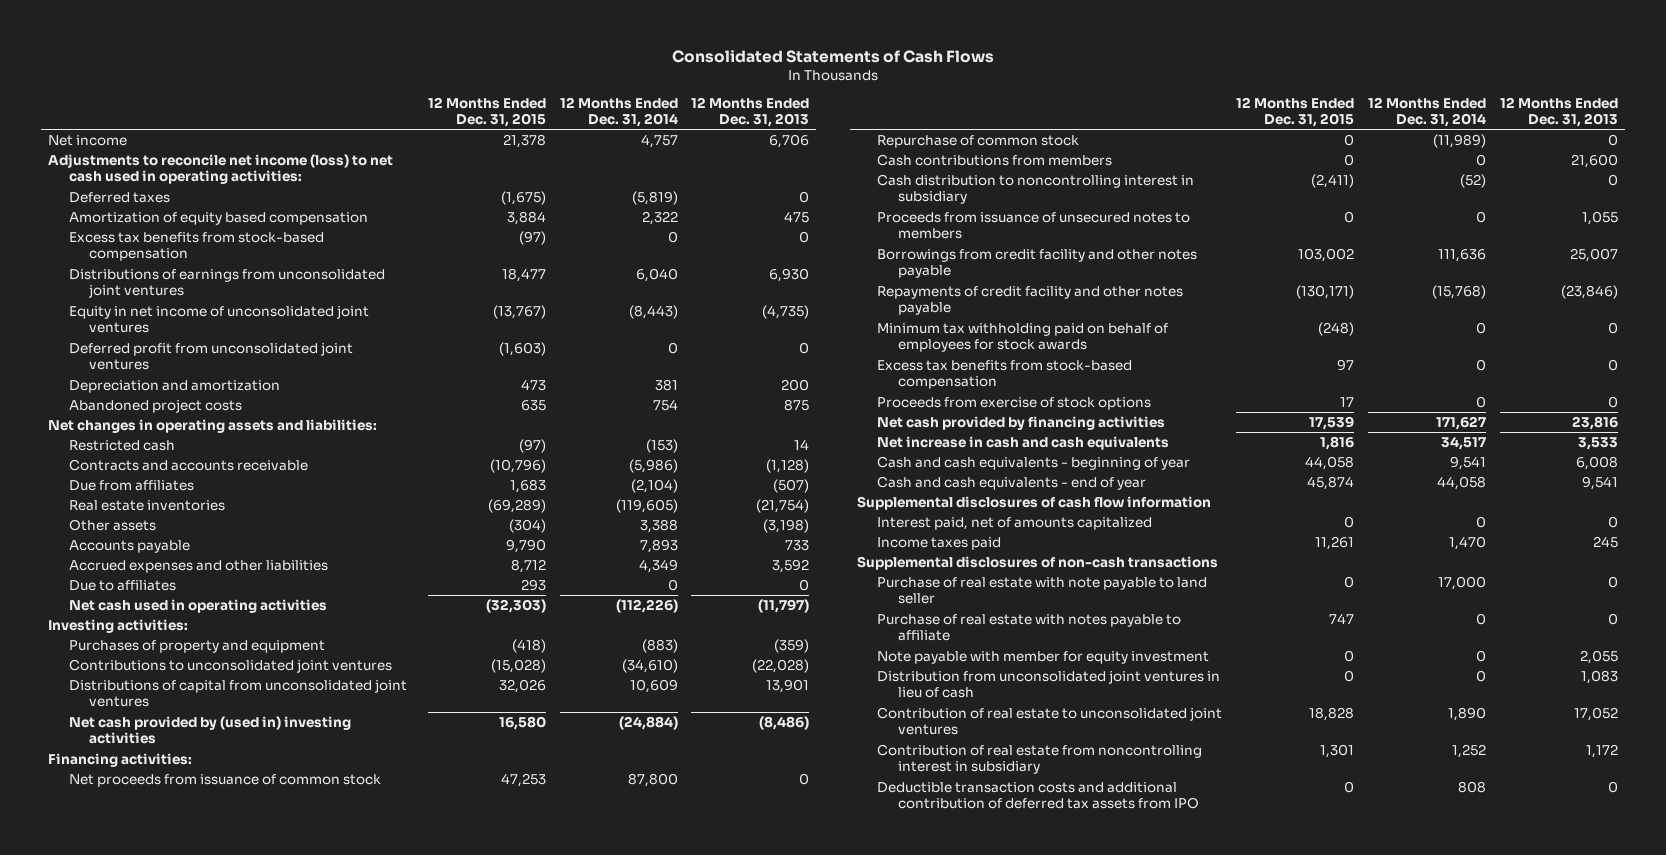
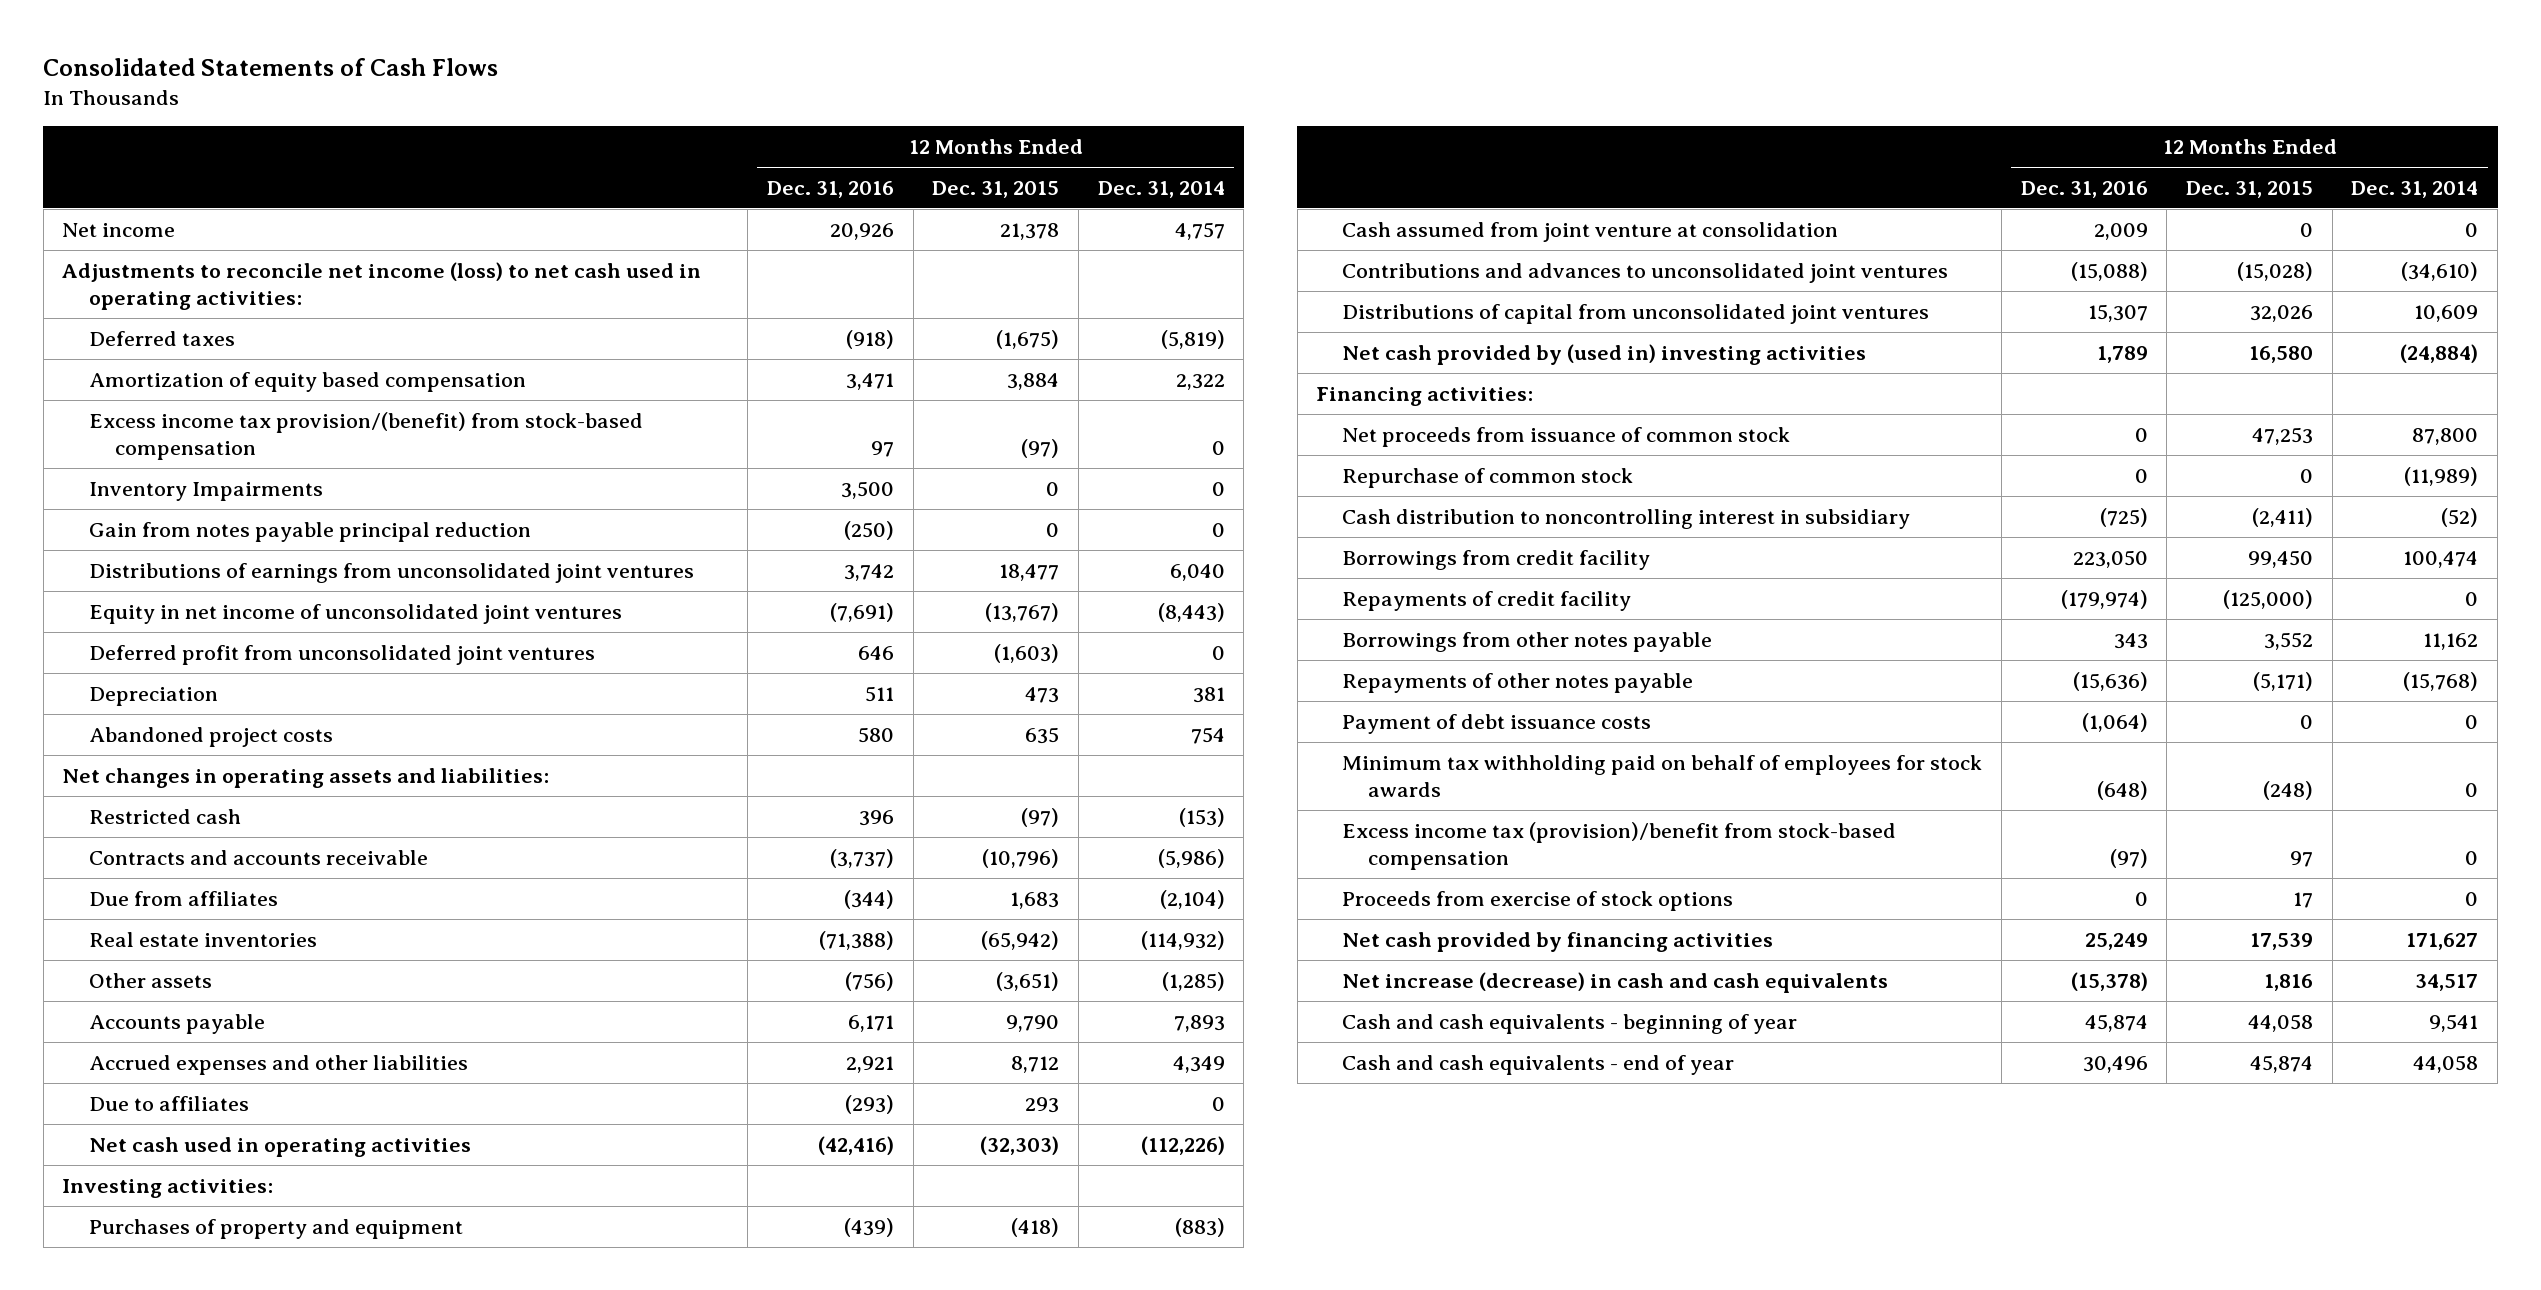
- | 12 Months Ended Dec. 31, 2015 | 12 Months Ended Dec. 31, 2014 | 12 Months Ended Dec. 31, 2013
+ | 12 Months Ended Dec. 31, 2016 | 12 Months Ended Dec. 31, 2015 | 12 Months Ended Dec. 31, 2014
- Excess tax benefits from stock-based compensation | (97) | 0 | 0
+ Excess income tax provision/(benefit) from stock-based compensation | 97 | (97) | 0
+ Inventory Impairments | 3,500 | 0 | 0
+ Gain from notes payable principal reduction | (250) | 0 | 0
- Depreciation and amortization | 473 | 381 | 200
+ Depreciation | 511 | 473 | 381
- Real estate inventories | (69,289) | (119,605) | (21,754)
- Other assets | (304) | 3,388 | (3,198)
+ Real estate inventories | (71,388) | (65,942) | (114,932)
+ Other assets | (756) | (3,651) | (1,285)
- Contributions to unconsolidated joint ventures | (15,028) | (34,610) | (22,028)
+ Cash assumed from joint venture at consolidation | 2,009 | 0 | 0
+ Contributions and advances to unconsolidated joint ventures | (15,088) | (15,028) | (34,610)
- Cash contributions from members | 0 | 0 | 21,600
- Proceeds from issuance of unsecured notes to members | 0 | 0 | 1,055
- Borrowings from credit facility and other notes payable | 103,002 | 111,636 | 25,007
- Repayments of credit facility and other notes payable | (130,171) | (15,768) | (23,846)
+ Borrowings from credit facility | 223,050 | 99,450 | 100,474
+ Repayments of credit facility | (179,974) | (125,000) | 0
+ Borrowings from other notes payable | 343 | 3,552 | 11,162
+ Repayments of other notes payable | (15,636) | (5,171) | (15,768)
+ Payment of debt issuance costs | (1,064) | 0 | 0
- Excess tax benefits from stock-based compensation | 97 | 0 | 0
+ Excess income tax (provision)/benefit from stock-based compensation | (97) | 97 | 0
- Net increase in cash and cash equivalents | 1,816 | 34,517 | 3,533
+ Net increase (decrease) in cash and cash equivalents | (15,378) | 1,816 | 34,517
- Supplemental disclosures of cash flow information
- Interest paid, net of amounts capitalized | 0 | 0 | 0
- Income taxes paid | 11,261 | 1,470 | 245
- Supplemental disclosures of non-cash transactions
- Purchase of real estate with note payable to land seller | 0 | 17,000 | 0
- Purchase of real estate with notes payable to affiliate | 747 | 0 | 0
- Note payable with member for equity investment | 0 | 0 | 2,055
- Distribution from unconsolidated joint ventures in lieu of cash | 0 | 0 | 1,083
- Contribution of real estate to unconsolidated joint ventures | 18,828 | 1,890 | 17,052
- Contribution of real estate from noncontrolling interest in subsidiary | 1,301 | 1,252 | 1,172
- Deductible transaction costs and additional contribution of deferred tax assets from IPO | 0 | 808 | 0

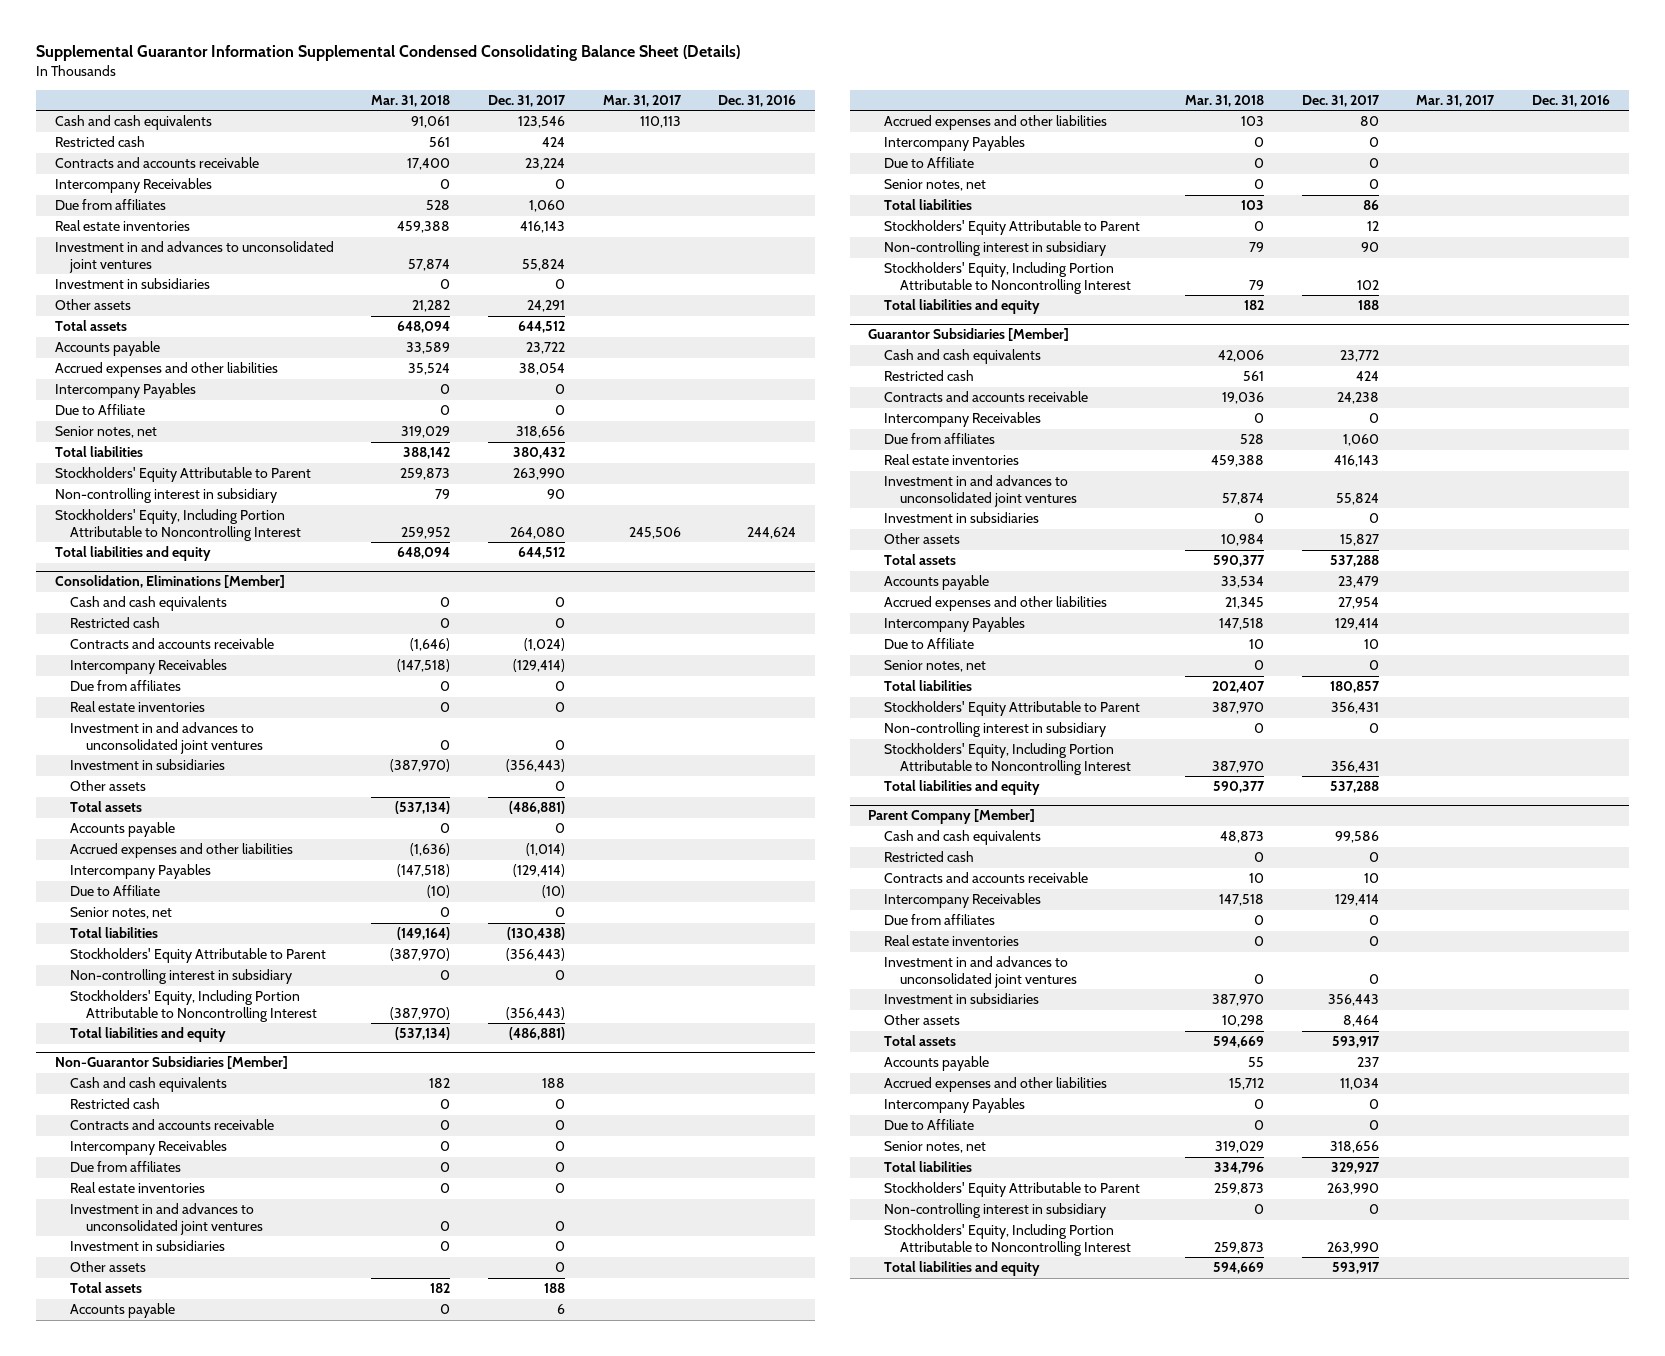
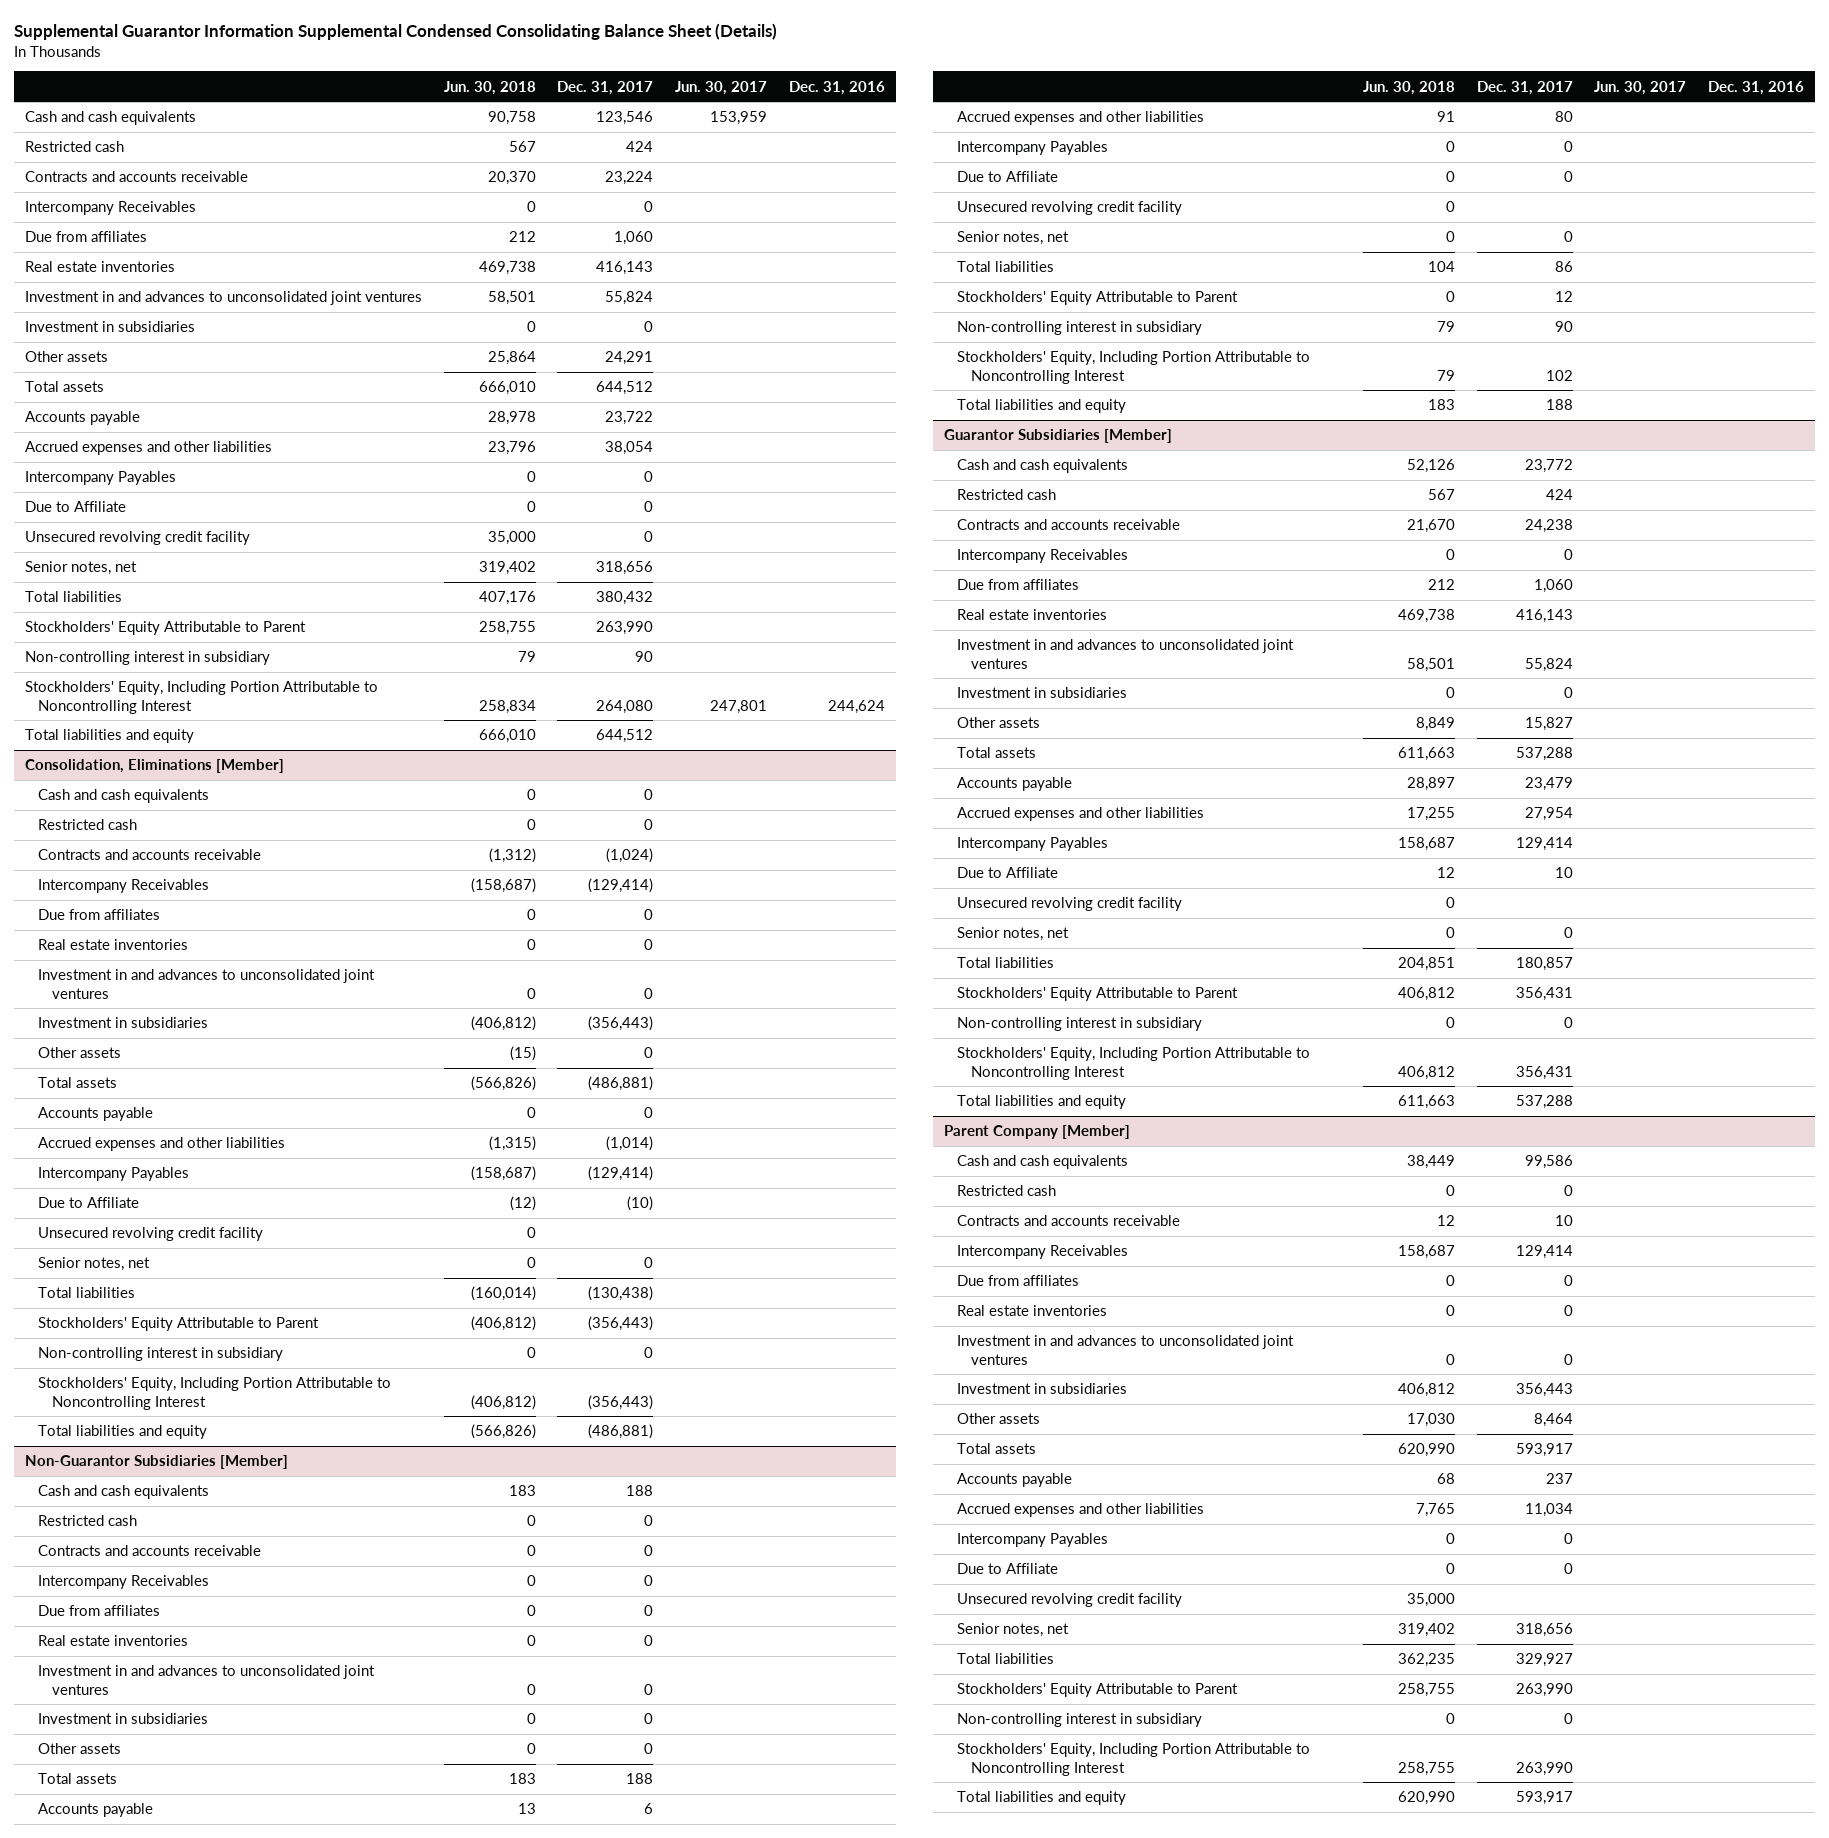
- | Mar. 31, 2018 | Dec. 31, 2017 | Mar. 31, 2017 | Dec. 31, 2016
+ | Jun. 30, 2018 | Dec. 31, 2017 | Jun. 30, 2017 | Dec. 31, 2016
+ Unsecured revolving credit facility | 35,000 | 0 | |
@ Consolidation, Eliminations [Member]
+ Unsecured revolving credit facility | 0 | | |
@ Non-Guarantor Subsidiaries [Member]
+ Unsecured revolving credit facility | 0 | | |
@ Guarantor Subsidiaries [Member]
+ Unsecured revolving credit facility | 0 | | |
@ Parent Company [Member]
+ Unsecured revolving credit facility | 35,000 | | |

